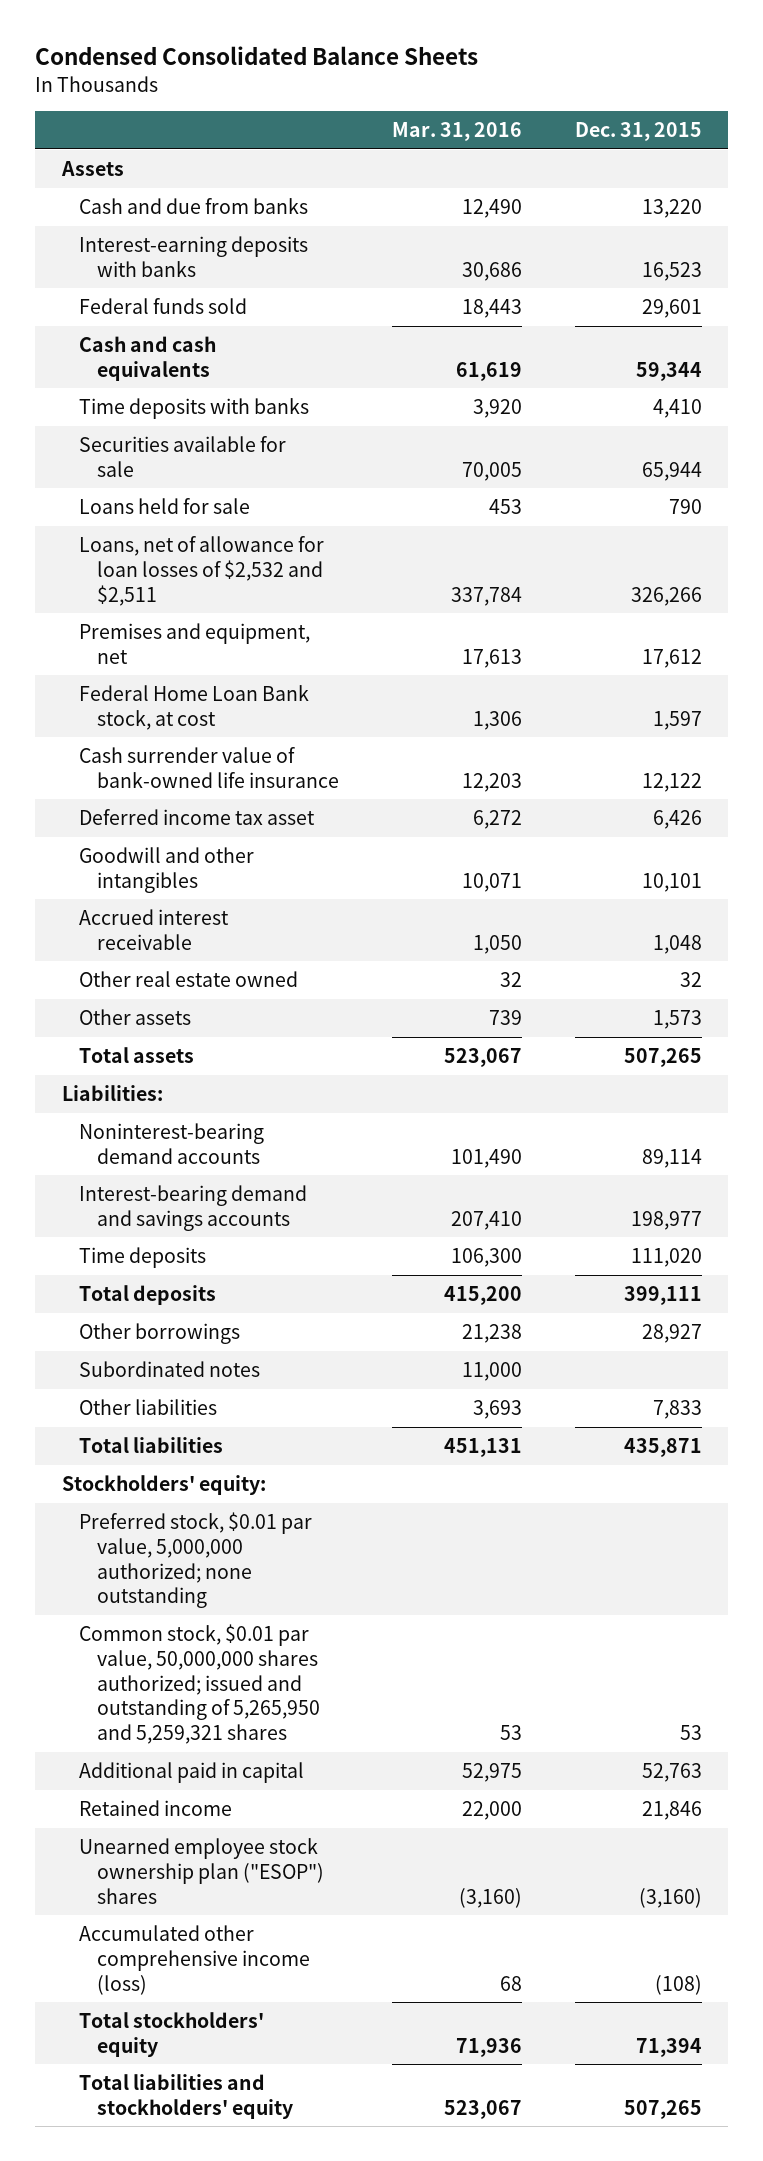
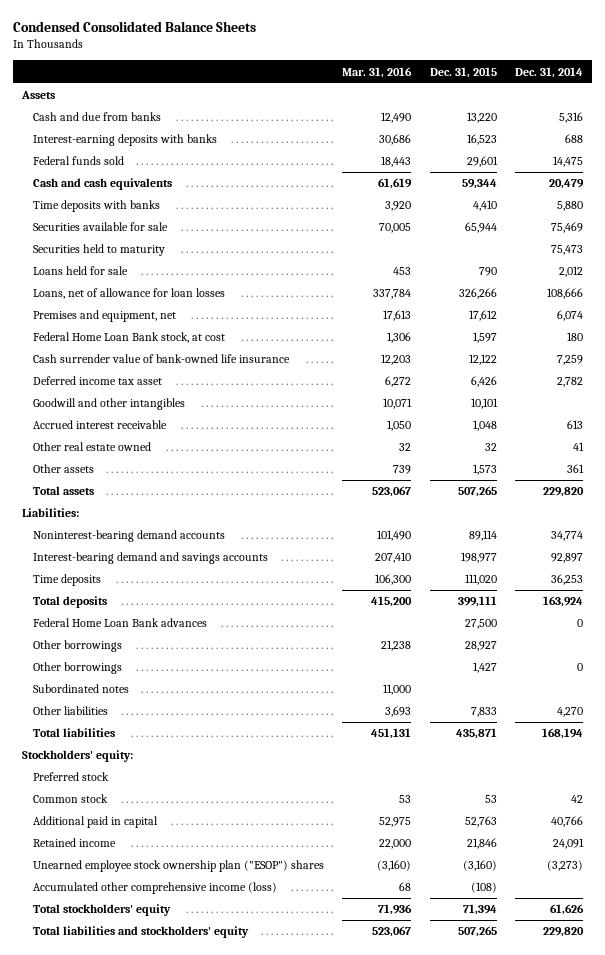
- | Mar. 31, 2016 | Dec. 31, 2015
+ | Mar. 31, 2016 | Dec. 31, 2015 | Dec. 31, 2014
+ Securities held to maturity | | | 75,473
- Loans, net of allowance for loan losses of $2,532 and $2,511 | 337,784 | 326,266
+ Loans, net of allowance for loan losses | 337,784 | 326,266 | 108,666
+ Federal Home Loan Bank advances | | 27,500 | 0
+ Other borrowings | | 1,427 | 0
- Preferred stock, $0.01 par value, 5,000,000 authorized; none outstanding
- Common stock, $0.01 par value, 50,000,000 shares authorized; issued and outstanding of 5,265,950 and 5,259,321 shares | 53 | 53
+ Preferred stock
+ Common stock | 53 | 53 | 42

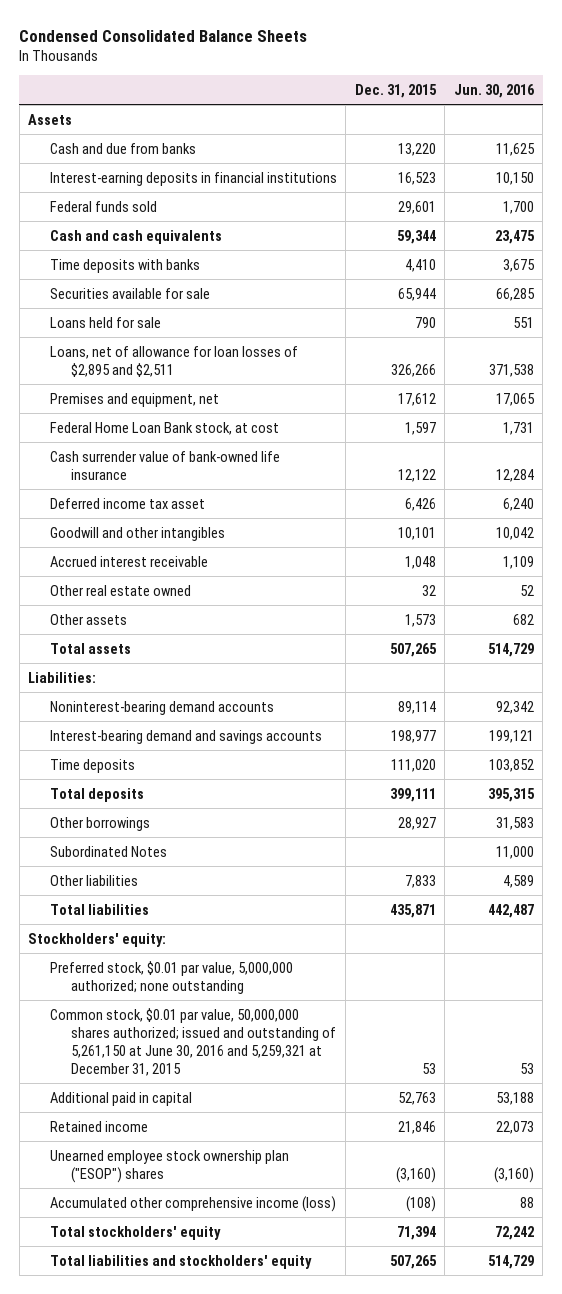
- | Mar. 31, 2016 | Dec. 31, 2015 | Dec. 31, 2014
+ | Dec. 31, 2015 | Jun. 30, 2016
- Interest-earning deposits with banks | 30,686 | 16,523 | 688
+ Interest-earning deposits in financial institutions | 16,523 | 10,150
- Securities held to maturity | | | 75,473
- Loans, net of allowance for loan losses | 337,784 | 326,266 | 108,666
+ Loans, net of allowance for loan losses of $2,895 and $2,511 | 326,266 | 371,538
- Federal Home Loan Bank advances | | 27,500 | 0
- Other borrowings | | 1,427 | 0
- Subordinated notes | 11,000 | |
+ Subordinated Notes | | 11,000
- Preferred stock
- Common stock | 53 | 53 | 42
+ Preferred stock, $0.01 par value, 5,000,000 authorized; none outstanding
+ Common stock, $0.01 par value, 50,000,000 shares authorized; issued and outstanding of 5,261,150 at June 30, 2016 and 5,259,321 at December 31, 2015 | 53 | 53

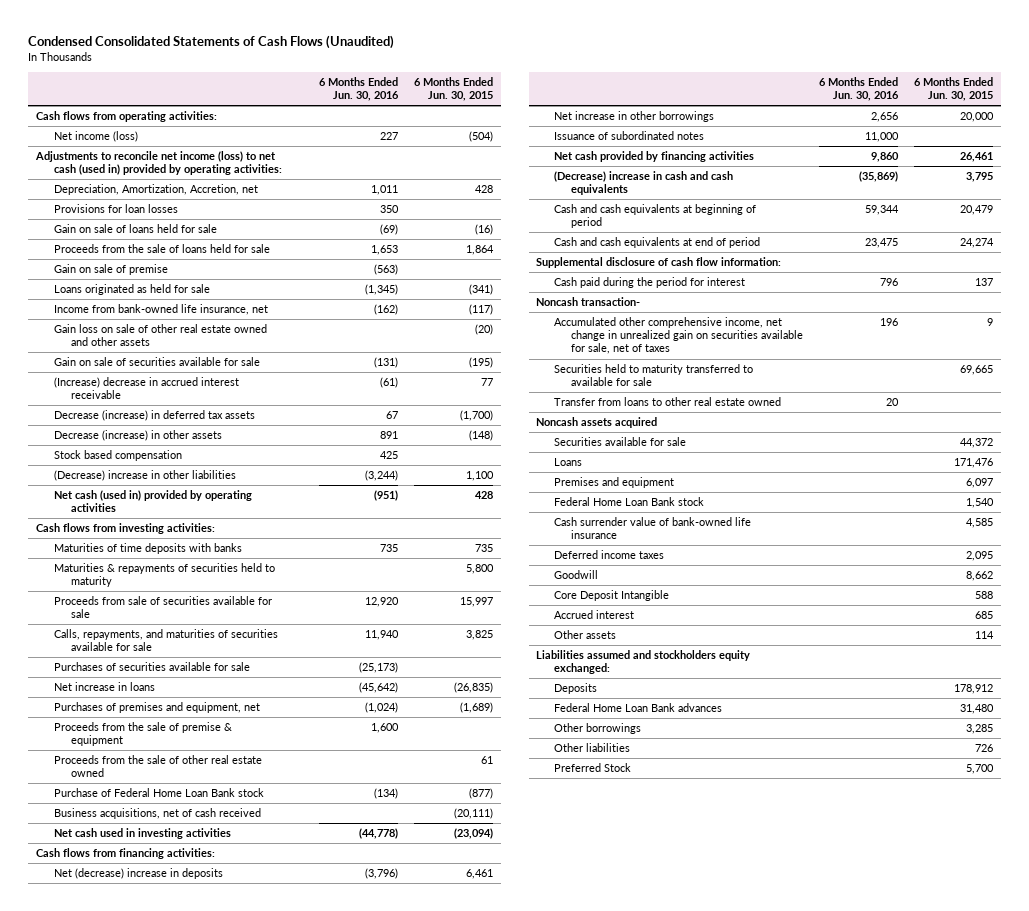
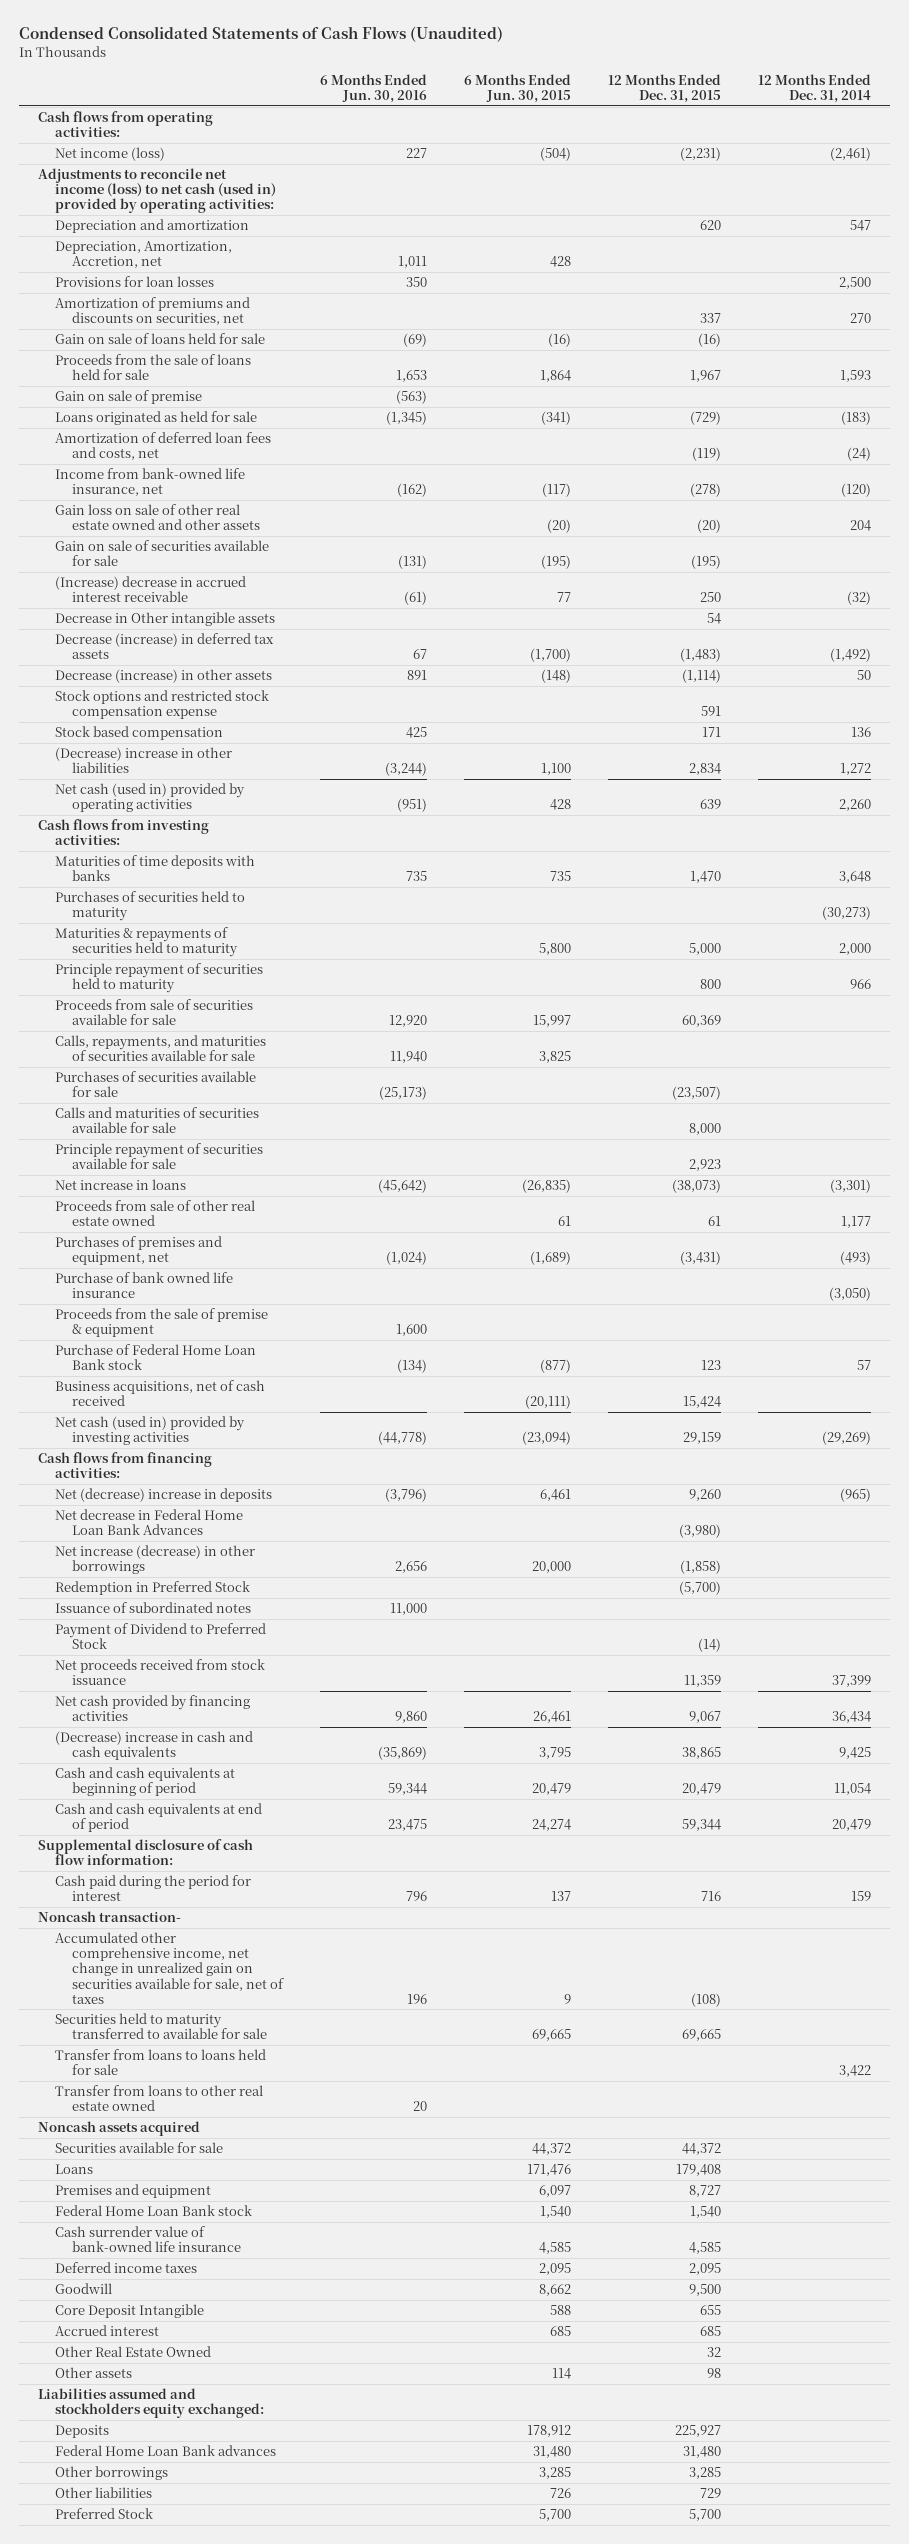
- | 6 Months Ended Jun. 30, 2016 | 6 Months Ended Jun. 30, 2015
+ | 6 Months Ended Jun. 30, 2016 | 6 Months Ended Jun. 30, 2015 | 12 Months Ended Dec. 31, 2015 | 12 Months Ended Dec. 31, 2014
+ Depreciation and amortization | | | 620 | 547
+ Amortization of premiums and discounts on securities, net | | | 337 | 270
+ Amortization of deferred loan fees and costs, net | | | (119) | (24)
+ Decrease in Other intangible assets | | | 54 |
+ Stock options and restricted stock compensation expense | | | 591 |
+ Purchases of securities held to maturity | | | | (30,273)
+ Principle repayment of securities held to maturity | | | 800 | 966
+ Calls and maturities of securities available for sale | | | 8,000 |
+ Principle repayment of securities available for sale | | | 2,923 |
+ Proceeds from sale of other real estate owned | | 61 | 61 | 1,177
+ Purchase of bank owned life insurance | | | | (3,050)
- Proceeds from the sale of other real estate owned | | 61
- Net cash used in investing activities | (44,778) | (23,094)
+ Net cash (used in) provided by investing activities | (44,778) | (23,094) | 29,159 | (29,269)
- Net increase in other borrowings | 2,656 | 20,000
+ Net decrease in Federal Home Loan Bank Advances | | | (3,980) |
+ Net increase (decrease) in other borrowings | 2,656 | 20,000 | (1,858) |
+ Redemption in Preferred Stock | | | (5,700) |
+ Payment of Dividend to Preferred Stock | | | (14) |
+ Net proceeds received from stock issuance | | | 11,359 | 37,399
+ Transfer from loans to loans held for sale | | | | 3,422
+ Other Real Estate Owned | | | 32 |

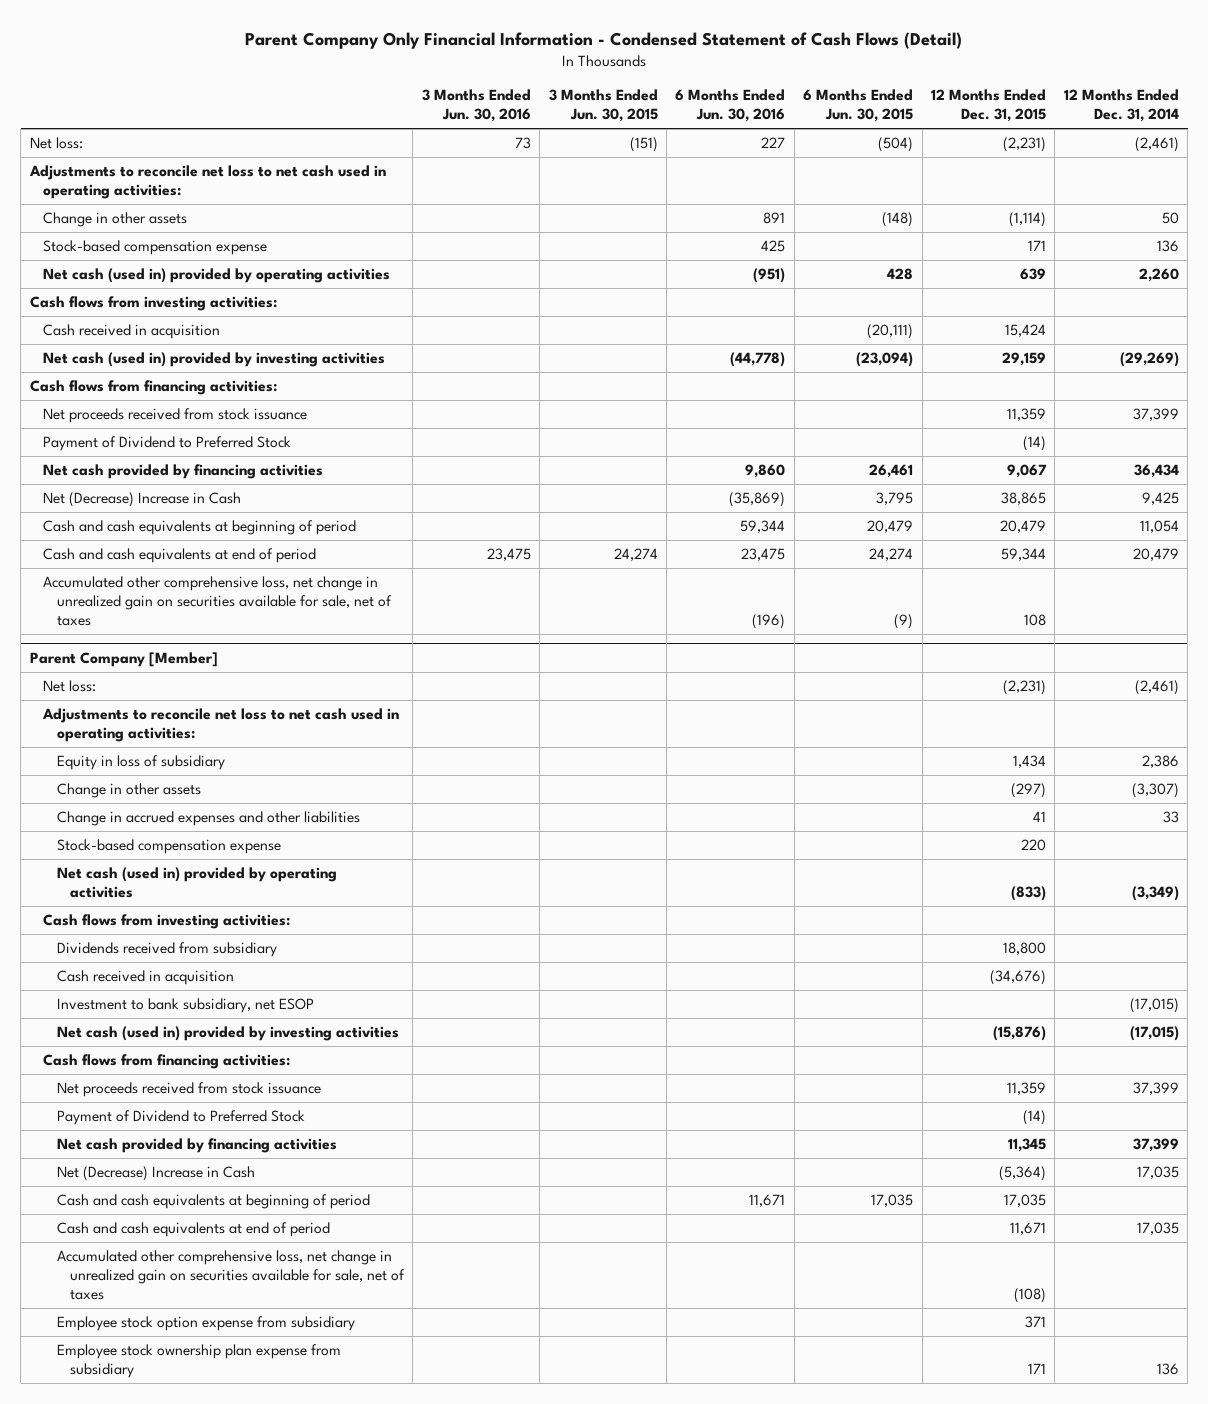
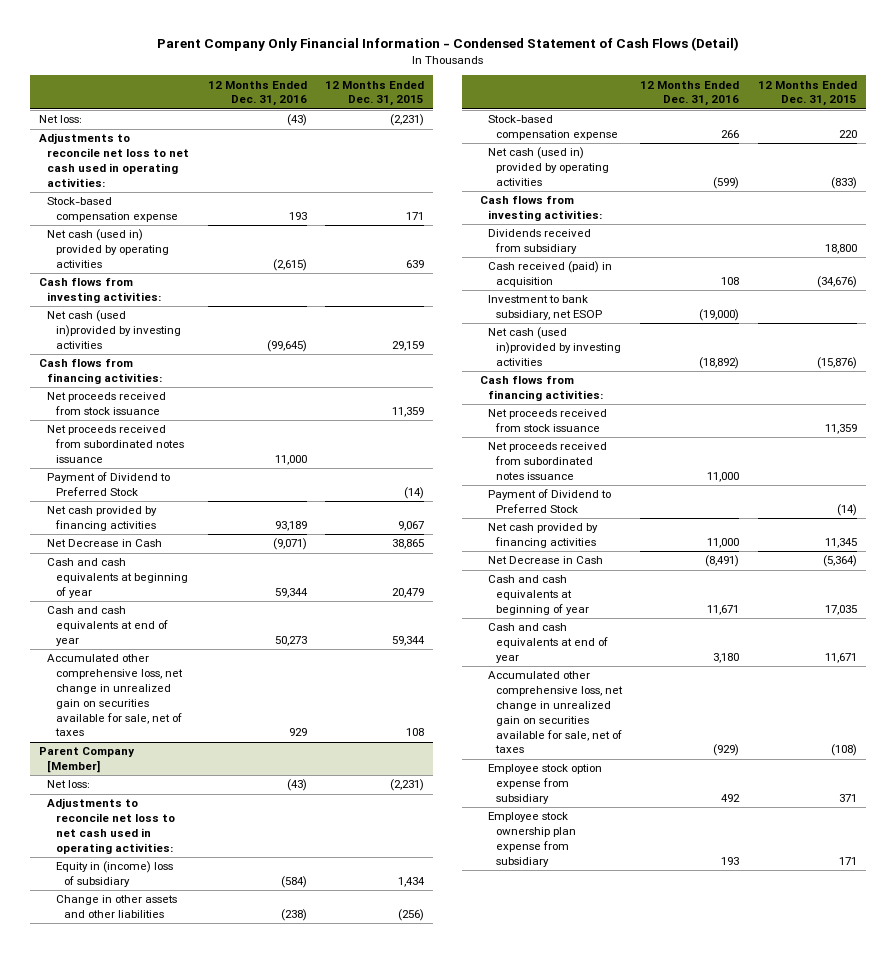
- | 3 Months Ended Jun. 30, 2016 | 3 Months Ended Jun. 30, 2015 | 6 Months Ended Jun. 30, 2016 | 6 Months Ended Jun. 30, 2015 | 12 Months Ended Dec. 31, 2015 | 12 Months Ended Dec. 31, 2014
+ | 12 Months Ended Dec. 31, 2016 | 12 Months Ended Dec. 31, 2015
- Change in other assets | | | 891 | (148) | (1,114) | 50
- Cash received in acquisition | | | | (20,111) | 15,424 |
- Net cash (used in) provided by investing activities | | | (44,778) | (23,094) | 29,159 | (29,269)
+ Net cash (used in)provided by investing activities | (99,645) | 29,159
+ Net proceeds received from subordinated notes issuance | 11,000 |
- Net (Decrease) Increase in Cash | | | (35,869) | 3,795 | 38,865 | 9,425
- Cash and cash equivalents at beginning of period | | | 59,344 | 20,479 | 20,479 | 11,054
- Cash and cash equivalents at end of period | 23,475 | 24,274 | 23,475 | 24,274 | 59,344 | 20,479
+ Net Decrease in Cash | (9,071) | 38,865
+ Cash and cash equivalents at beginning of year | 59,344 | 20,479
+ Cash and cash equivalents at end of year | 50,273 | 59,344
@ Parent Company [Member]
- Equity in loss of subsidiary | | | | | 1,434 | 2,386
- Change in other assets | | | | | (297) | (3,307)
- Change in accrued expenses and other liabilities | | | | | 41 | 33
+ Equity in (income) loss of subsidiary | (584) | 1,434
+ Change in other assets and other liabilities | (238) | (256)
- Cash received in acquisition | | | | | (34,676) |
+ Cash received (paid) in acquisition | 108 | (34,676)
- Net cash (used in) provided by investing activities | | | | | (15,876) | (17,015)
+ Net cash (used in)provided by investing activities | (18,892) | (15,876)
+ Net proceeds received from subordinated notes issuance | 11,000 |
- Net (Decrease) Increase in Cash | | | | | (5,364) | 17,035
- Cash and cash equivalents at beginning of period | | | 11,671 | 17,035 | 17,035 |
- Cash and cash equivalents at end of period | | | | | 11,671 | 17,035
+ Net Decrease in Cash | (8,491) | (5,364)
+ Cash and cash equivalents at beginning of year | 11,671 | 17,035
+ Cash and cash equivalents at end of year | 3,180 | 11,671

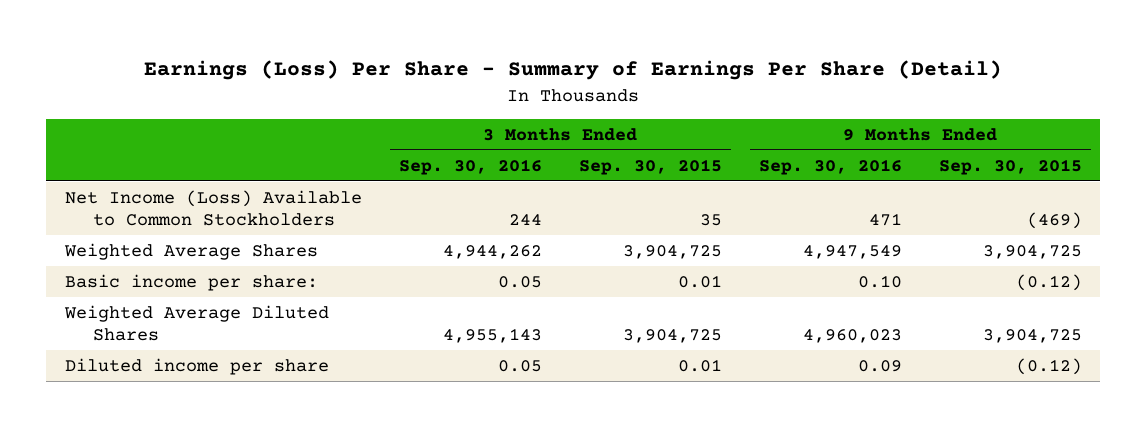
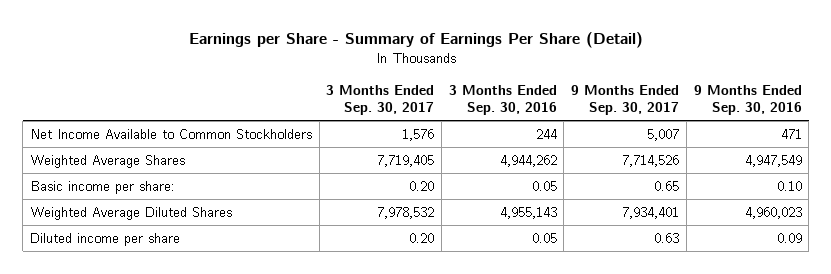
- Earnings (Loss) Per Share - Summary of Earnings Per Share (Detail)
+ Earnings per Share - Summary of Earnings Per Share (Detail)
- | 3 Months Ended Sep. 30, 2016 | 3 Months Ended Sep. 30, 2015 | 9 Months Ended Sep. 30, 2016 | 9 Months Ended Sep. 30, 2015
+ | 3 Months Ended Sep. 30, 2017 | 3 Months Ended Sep. 30, 2016 | 9 Months Ended Sep. 30, 2017 | 9 Months Ended Sep. 30, 2016
- Net Income (Loss) Available to Common Stockholders | 244 | 35 | 471 | (469)
+ Net Income Available to Common Stockholders | 1,576 | 244 | 5,007 | 471

